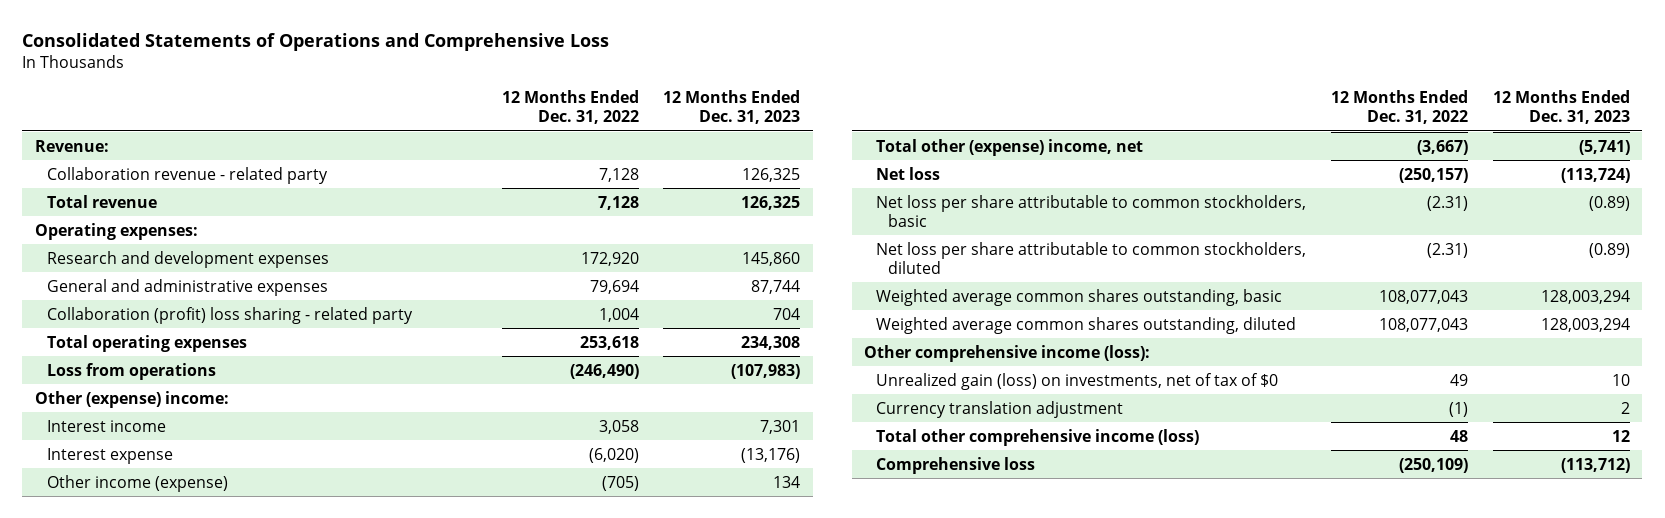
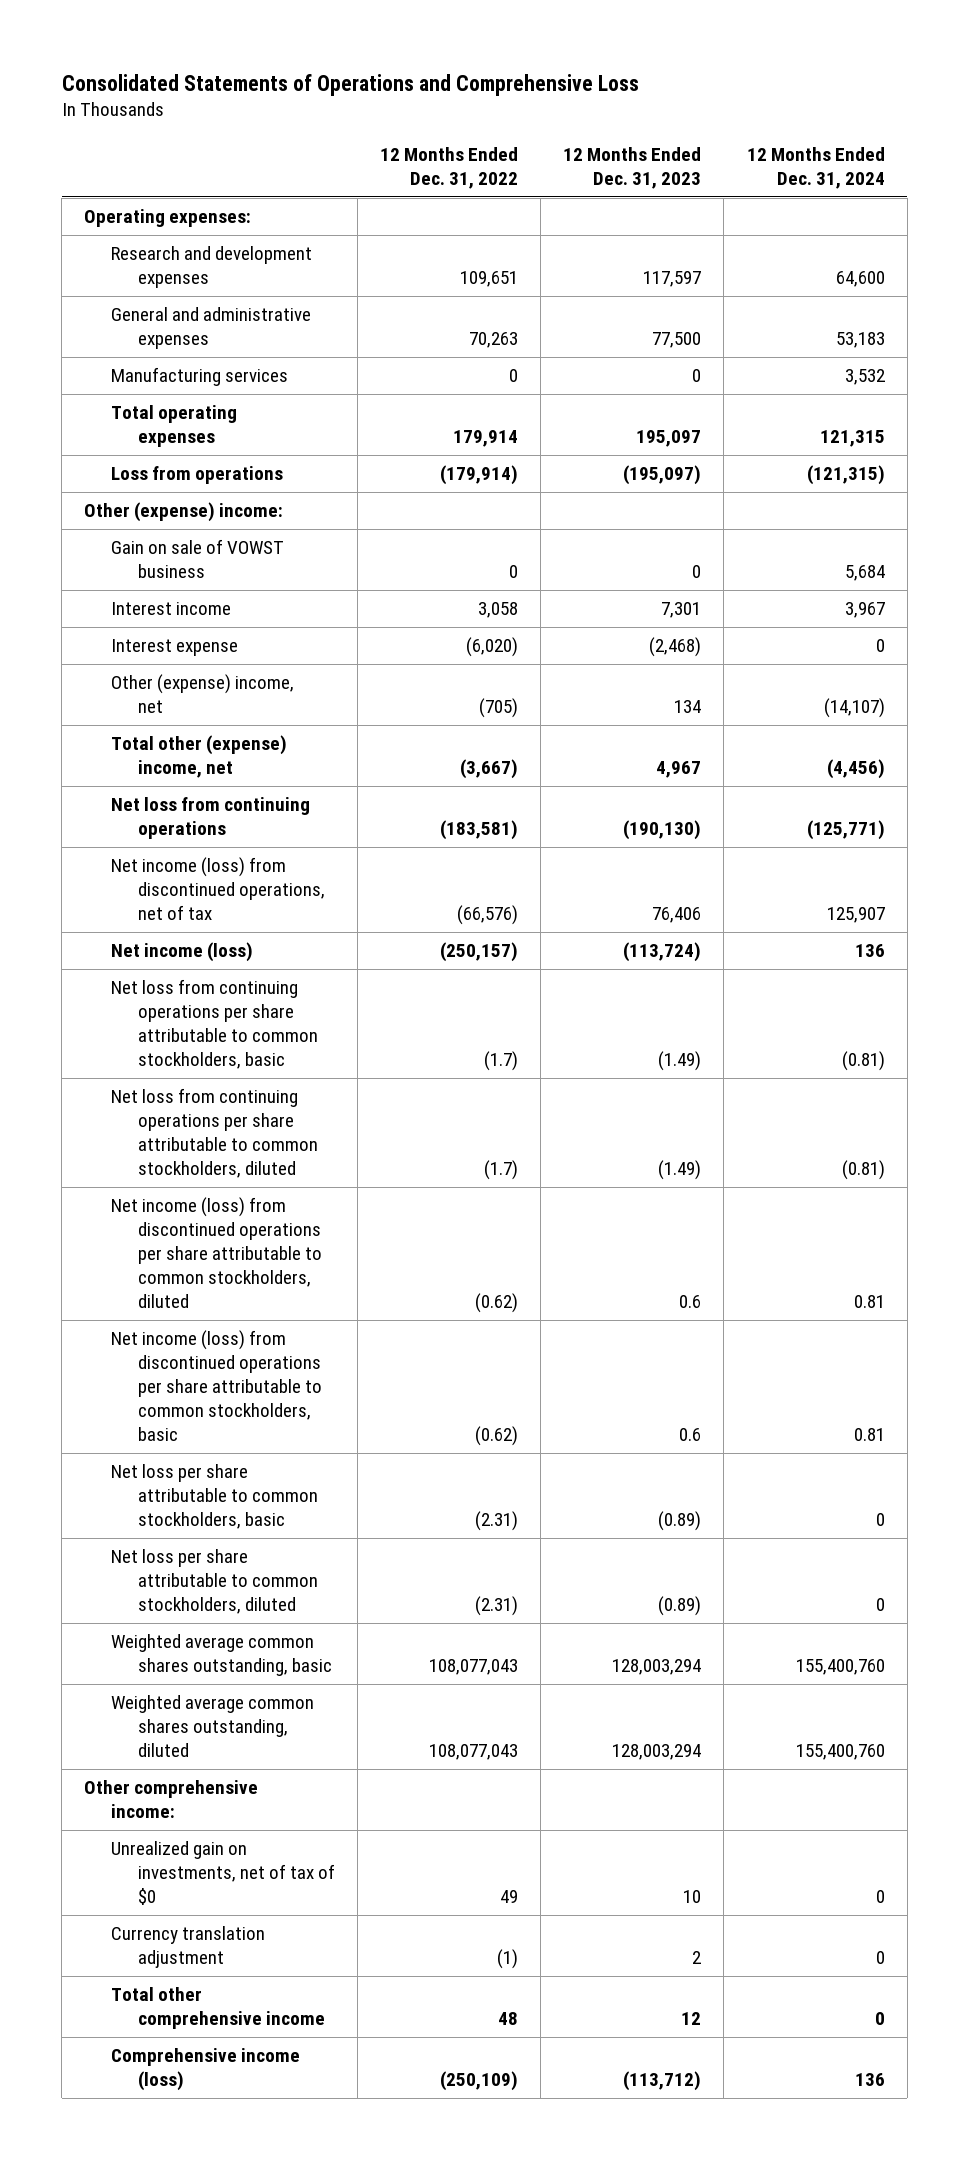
- | 12 Months Ended Dec. 31, 2022 | 12 Months Ended Dec. 31, 2023
+ | 12 Months Ended Dec. 31, 2022 | 12 Months Ended Dec. 31, 2023 | 12 Months Ended Dec. 31, 2024
- Revenue:
- Collaboration revenue - related party | 7,128 | 126,325
- Total revenue | 7,128 | 126,325
- Research and development expenses | 172,920 | 145,860
- General and administrative expenses | 79,694 | 87,744
- Collaboration (profit) loss sharing - related party | 1,004 | 704
- Total operating expenses | 253,618 | 234,308
- Loss from operations | (246,490) | (107,983)
+ Research and development expenses | 109,651 | 117,597 | 64,600
+ General and administrative expenses | 70,263 | 77,500 | 53,183
+ Manufacturing services | 0 | 0 | 3,532
+ Total operating expenses | 179,914 | 195,097 | 121,315
+ Loss from operations | (179,914) | (195,097) | (121,315)
+ Gain on sale of VOWST business | 0 | 0 | 5,684
- Interest expense | (6,020) | (13,176)
- Other income (expense) | (705) | 134
- Total other (expense) income, net | (3,667) | (5,741)
- Net loss | (250,157) | (113,724)
+ Interest expense | (6,020) | (2,468) | 0
+ Other (expense) income, net | (705) | 134 | (14,107)
+ Total other (expense) income, net | (3,667) | 4,967 | (4,456)
+ Net loss from continuing operations | (183,581) | (190,130) | (125,771)
+ Net income (loss) from discontinued operations, net of tax | (66,576) | 76,406 | 125,907
+ Net income (loss) | (250,157) | (113,724) | 136
+ Net loss from continuing operations per share attributable to common stockholders, basic | (1.7) | (1.49) | (0.81)
+ Net loss from continuing operations per share attributable to common stockholders, diluted | (1.7) | (1.49) | (0.81)
+ Net income (loss) from discontinued operations per share attributable to common stockholders, diluted | (0.62) | 0.6 | 0.81
+ Net income (loss) from discontinued operations per share attributable to common stockholders, basic | (0.62) | 0.6 | 0.81
- Other comprehensive income (loss):
- Unrealized gain (loss) on investments, net of tax of $0 | 49 | 10
+ Other comprehensive income:
+ Unrealized gain on investments, net of tax of $0 | 49 | 10 | 0
- Total other comprehensive income (loss) | 48 | 12
- Comprehensive loss | (250,109) | (113,712)
+ Total other comprehensive income | 48 | 12 | 0
+ Comprehensive income (loss) | (250,109) | (113,712) | 136

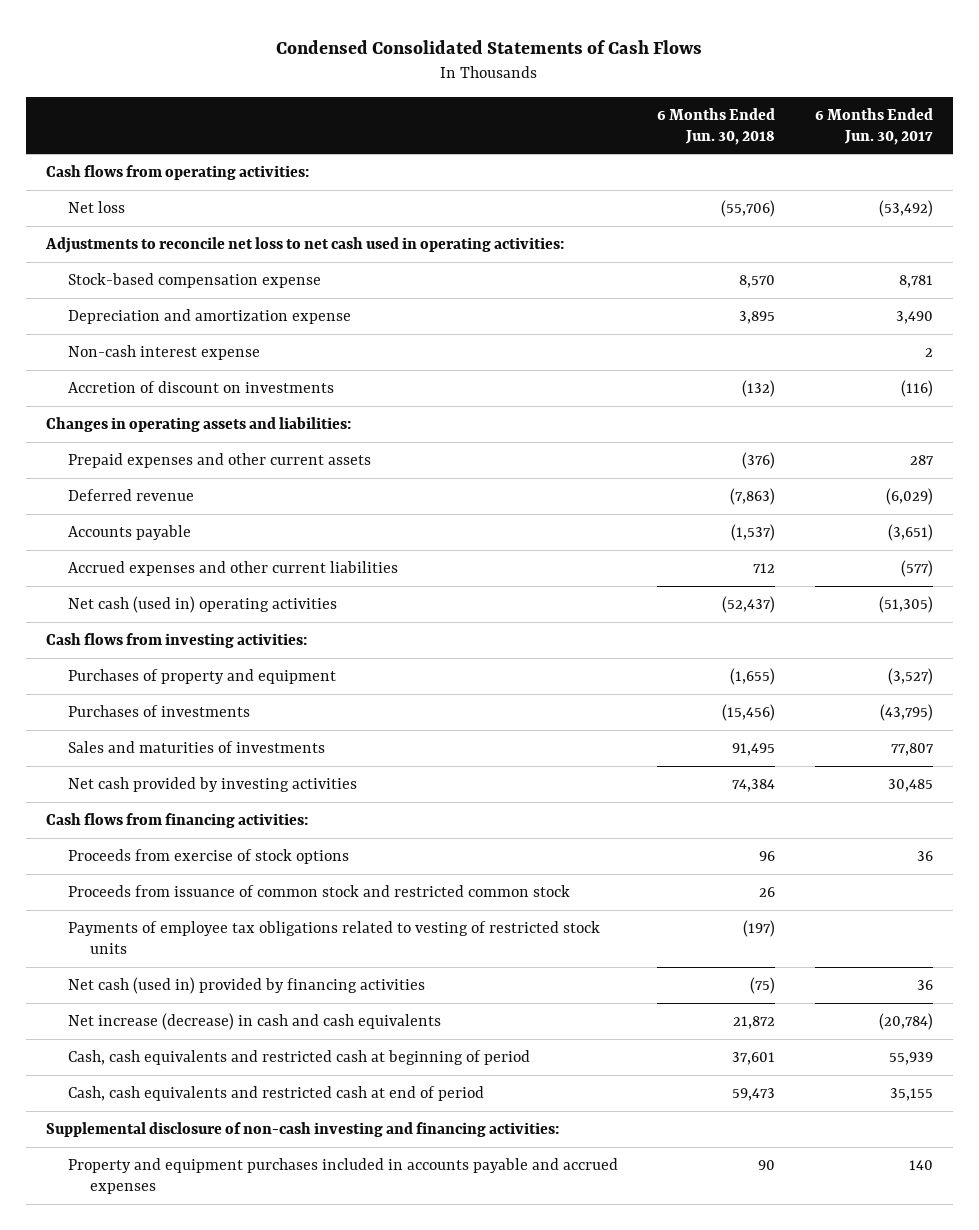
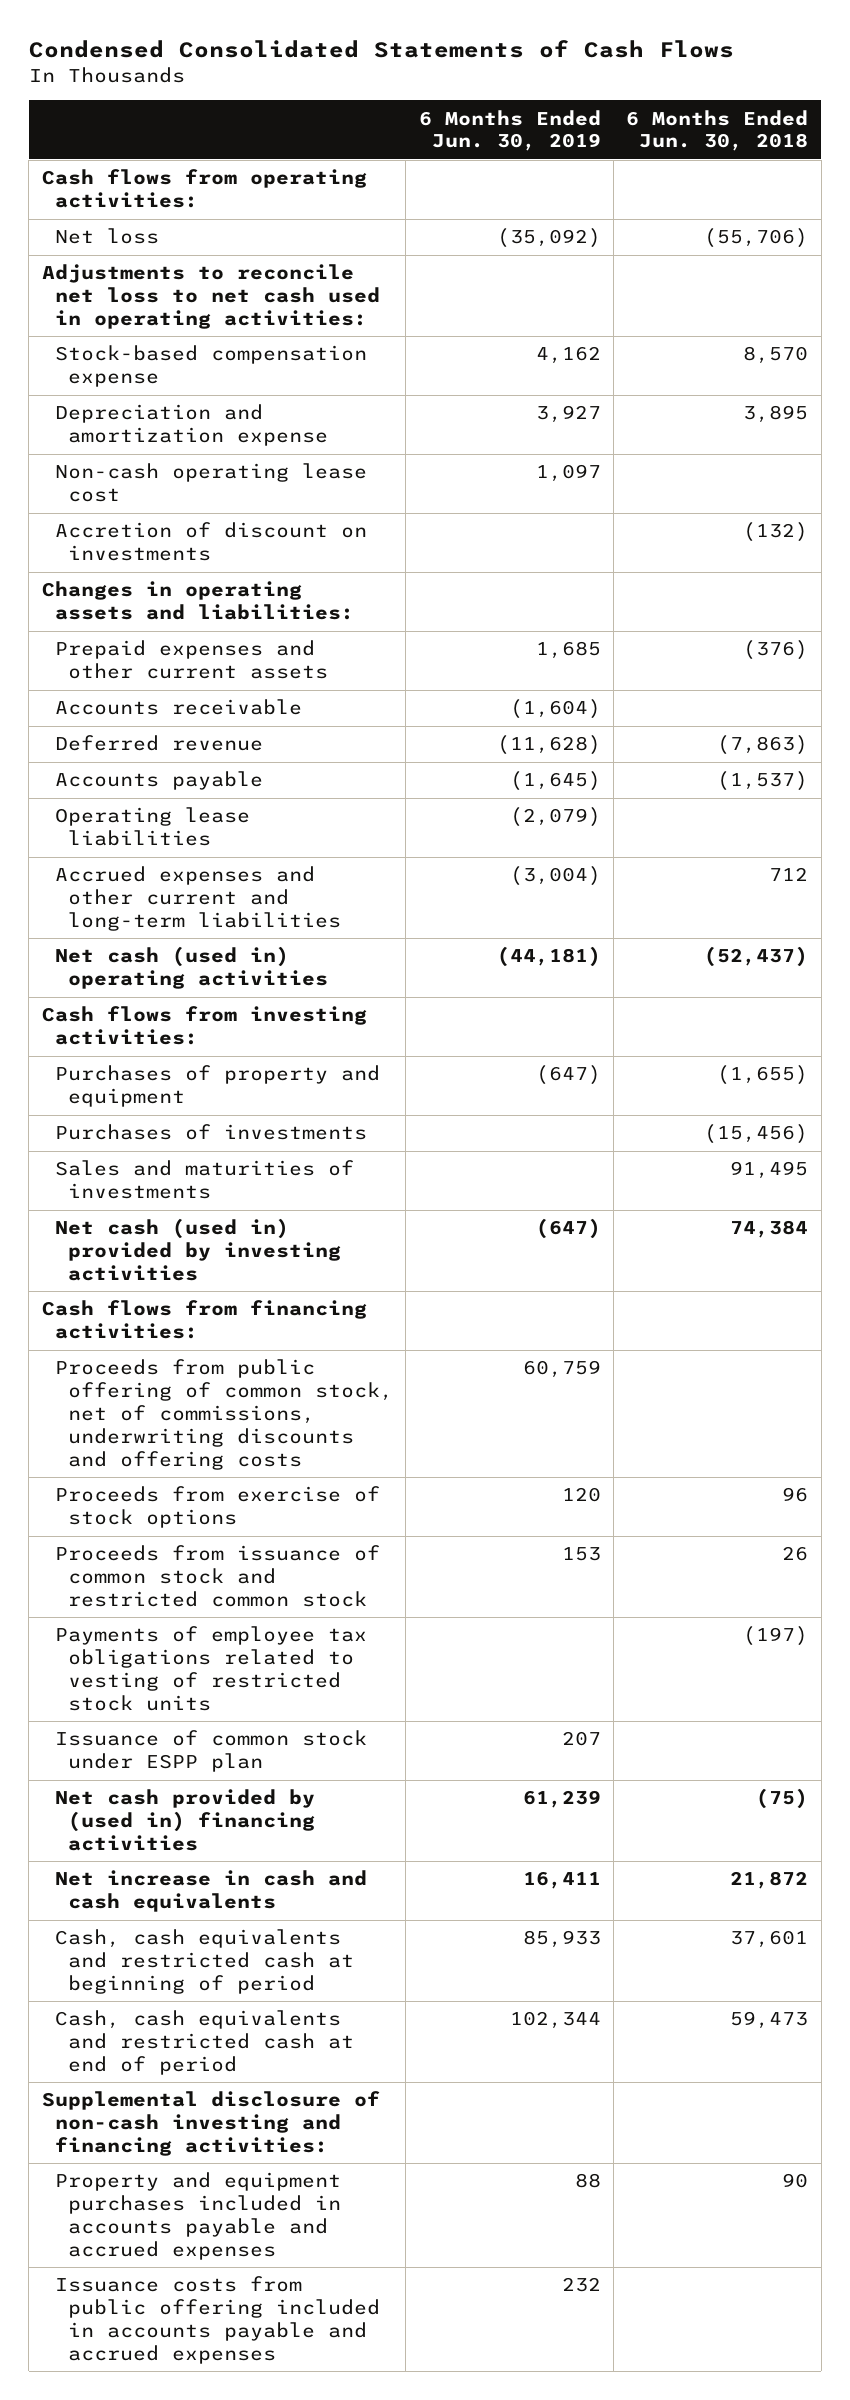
- | 6 Months Ended Jun. 30, 2018 | 6 Months Ended Jun. 30, 2017
+ | 6 Months Ended Jun. 30, 2019 | 6 Months Ended Jun. 30, 2018
- Non-cash interest expense | | 2
+ Non-cash operating lease cost | 1,097 |
+ Accounts receivable | (1,604) |
- Accrued expenses and other current liabilities | 712 | (577)
+ Operating lease liabilities | (2,079) |
+ Accrued expenses and other current and long-term liabilities | (3,004) | 712
- Net cash provided by investing activities | 74,384 | 30,485
+ Net cash (used in) provided by investing activities | (647) | 74,384
+ Proceeds from public offering of common stock, net of commissions, underwriting discounts and offering costs | 60,759 |
- Net cash (used in) provided by financing activities | (75) | 36
- Net increase (decrease) in cash and cash equivalents | 21,872 | (20,784)
+ Issuance of common stock under ESPP plan | 207 |
+ Net cash provided by (used in) financing activities | 61,239 | (75)
+ Net increase in cash and cash equivalents | 16,411 | 21,872
+ Issuance costs from public offering included in accounts payable and accrued expenses | 232 |

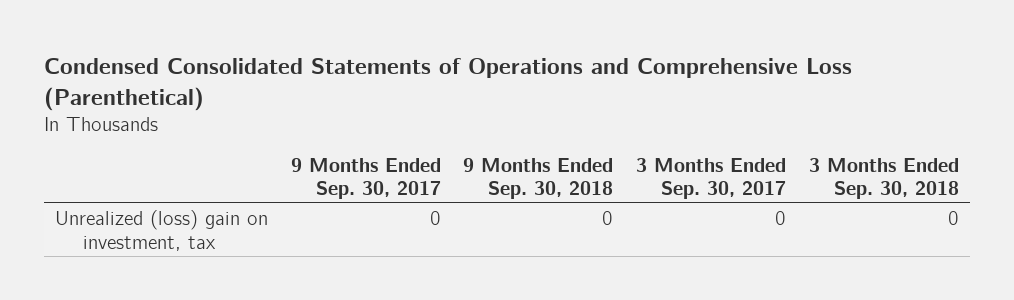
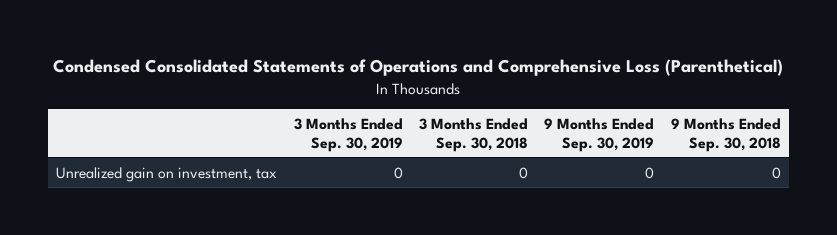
- | 9 Months Ended Sep. 30, 2017 | 9 Months Ended Sep. 30, 2018 | 3 Months Ended Sep. 30, 2017 | 3 Months Ended Sep. 30, 2018
+ | 3 Months Ended Sep. 30, 2019 | 3 Months Ended Sep. 30, 2018 | 9 Months Ended Sep. 30, 2019 | 9 Months Ended Sep. 30, 2018
- Unrealized (loss) gain on investment, tax | 0 | 0 | 0 | 0
+ Unrealized gain on investment, tax | 0 | 0 | 0 | 0

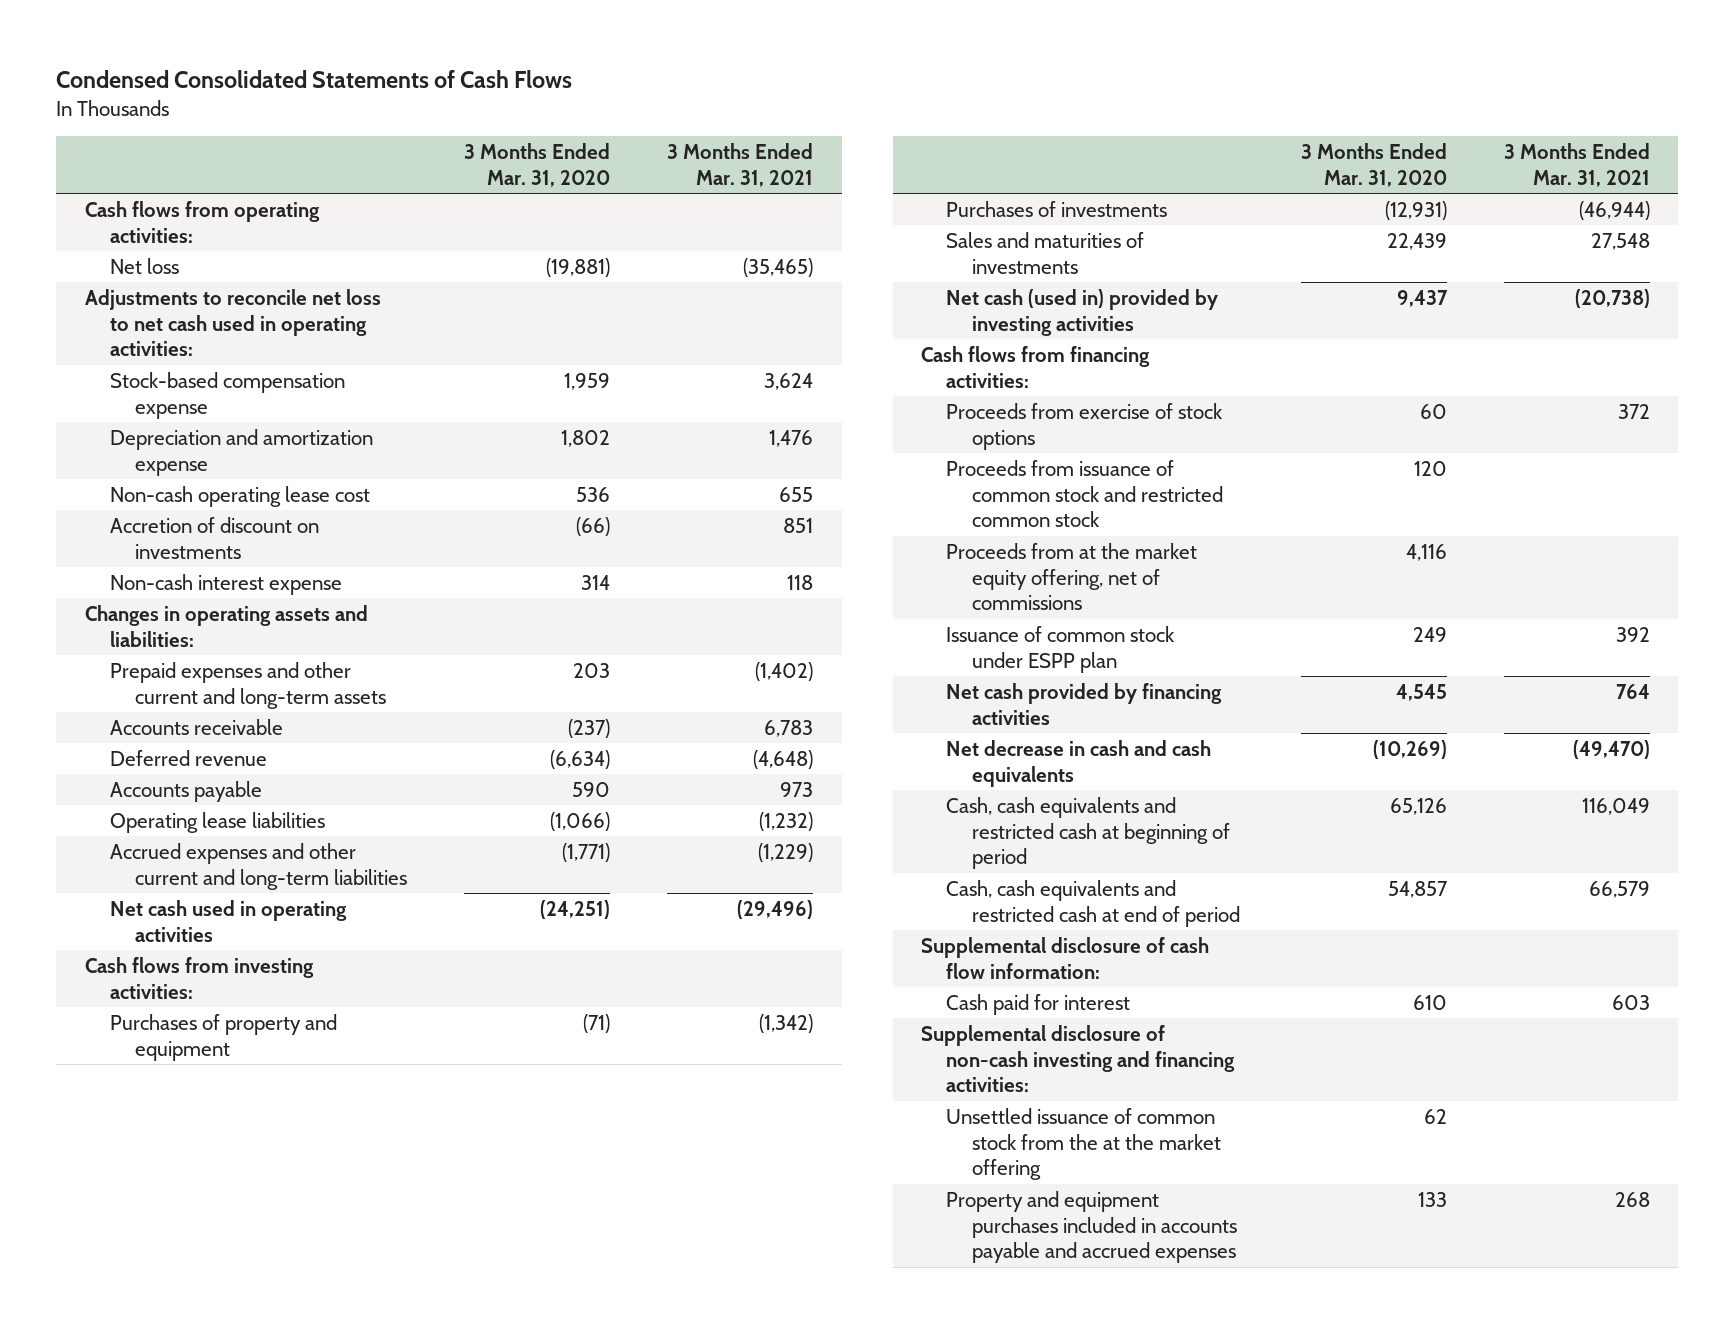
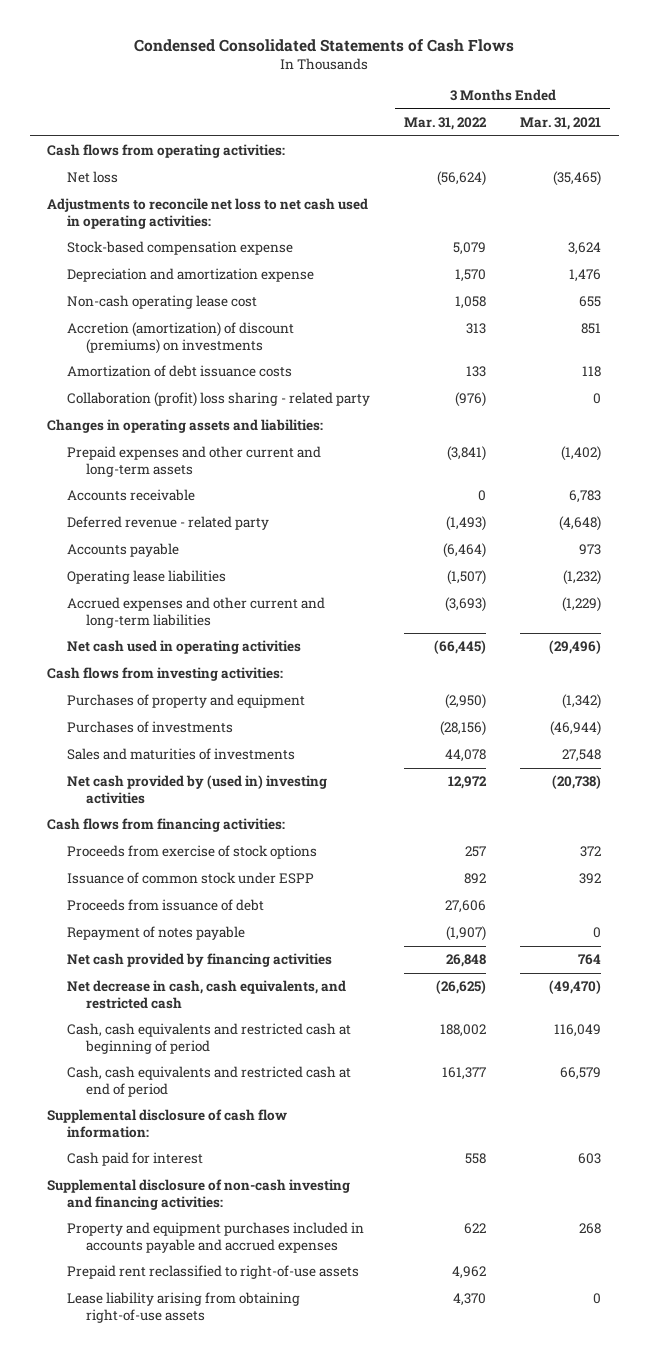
- | 3 Months Ended Mar. 31, 2020 | 3 Months Ended Mar. 31, 2021
+ | 3 Months Ended Mar. 31, 2022 | 3 Months Ended Mar. 31, 2021
- Accretion of discount on investments | (66) | 851
- Non-cash interest expense | 314 | 118
+ Accretion (amortization) of discount (premiums) on investments | 313 | 851
+ Amortization of debt issuance costs | 133 | 118
+ Collaboration (profit) loss sharing - related party | (976) | 0
- Deferred revenue | (6,634) | (4,648)
+ Deferred revenue - related party | (1,493) | (4,648)
- Net cash (used in) provided by investing activities | 9,437 | (20,738)
+ Net cash provided by (used in) investing activities | 12,972 | (20,738)
- Proceeds from issuance of common stock and restricted common stock | 120 |
- Proceeds from at the market equity offering, net of commissions | 4,116 |
- Issuance of common stock under ESPP plan | 249 | 392
+ Issuance of common stock under ESPP | 892 | 392
+ Proceeds from issuance of debt | 27,606 |
+ Repayment of notes payable | (1,907) | 0
- Net decrease in cash and cash equivalents | (10,269) | (49,470)
+ Net decrease in cash, cash equivalents, and restricted cash | (26,625) | (49,470)
- Unsettled issuance of common stock from the at the market offering | 62 |
+ Prepaid rent reclassified to right-of-use assets | 4,962 |
+ Lease liability arising from obtaining right-of-use assets | 4,370 | 0

